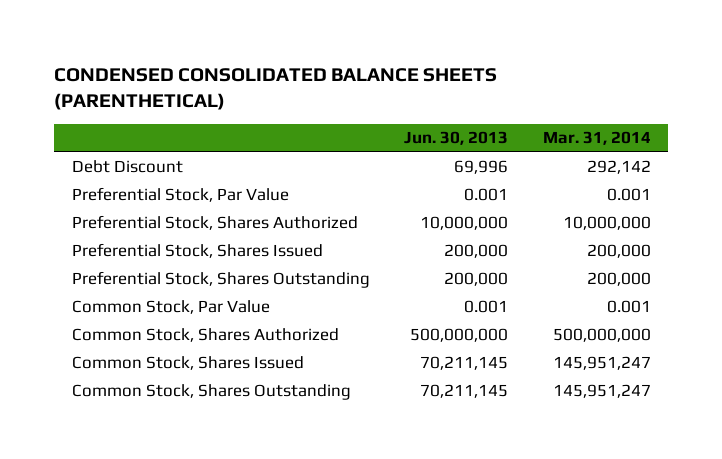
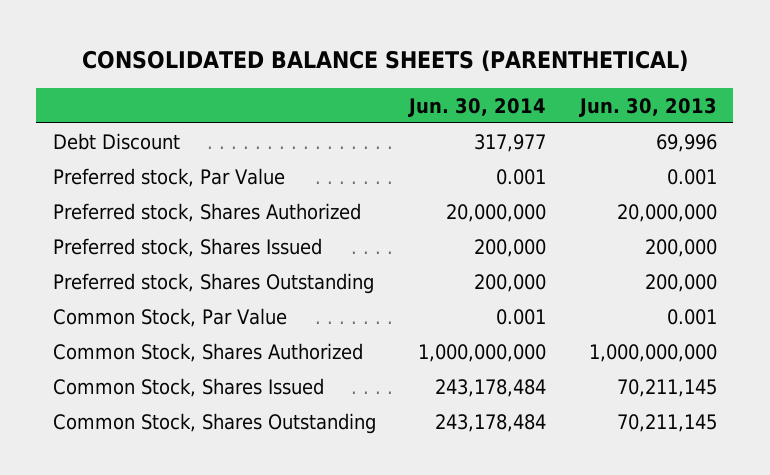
- CONDENSED CONSOLIDATED BALANCE SHEETS (PARENTHETICAL)
+ CONSOLIDATED BALANCE SHEETS (PARENTHETICAL)
- | Jun. 30, 2013 | Mar. 31, 2014
+ | Jun. 30, 2014 | Jun. 30, 2013
- Preferential Stock, Par Value | 0.001 | 0.001
- Preferential Stock, Shares Authorized | 10,000,000 | 10,000,000
- Preferential Stock, Shares Issued | 200,000 | 200,000
- Preferential Stock, Shares Outstanding | 200,000 | 200,000
+ Preferred stock, Par Value | 0.001 | 0.001
+ Preferred stock, Shares Authorized | 20,000,000 | 20,000,000
+ Preferred stock, Shares Issued | 200,000 | 200,000
+ Preferred stock, Shares Outstanding | 200,000 | 200,000
- Common Stock, Shares Authorized | 500,000,000 | 500,000,000
+ Common Stock, Shares Authorized | 1,000,000,000 | 1,000,000,000

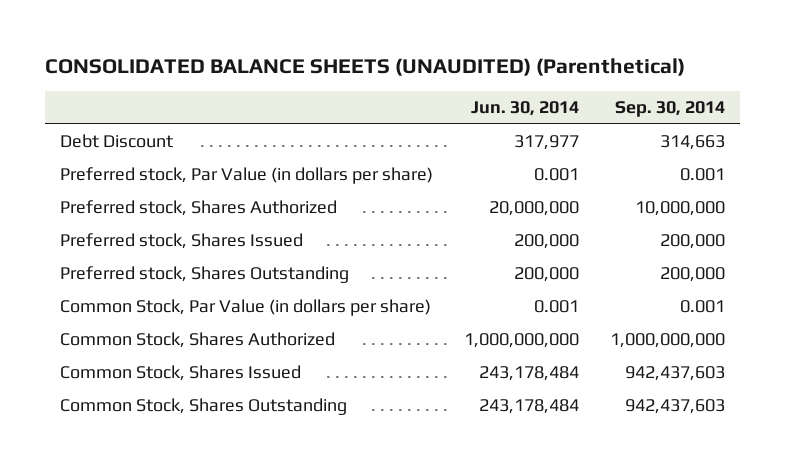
- CONSOLIDATED BALANCE SHEETS (PARENTHETICAL)
+ CONSOLIDATED BALANCE SHEETS (UNAUDITED) (Parenthetical)
- | Jun. 30, 2014 | Jun. 30, 2013
+ | Jun. 30, 2014 | Sep. 30, 2014
- Preferred stock, Par Value | 0.001 | 0.001
+ Preferred stock, Par Value (in dollars per share) | 0.001 | 0.001
- Common Stock, Par Value | 0.001 | 0.001
+ Common Stock, Par Value (in dollars per share) | 0.001 | 0.001

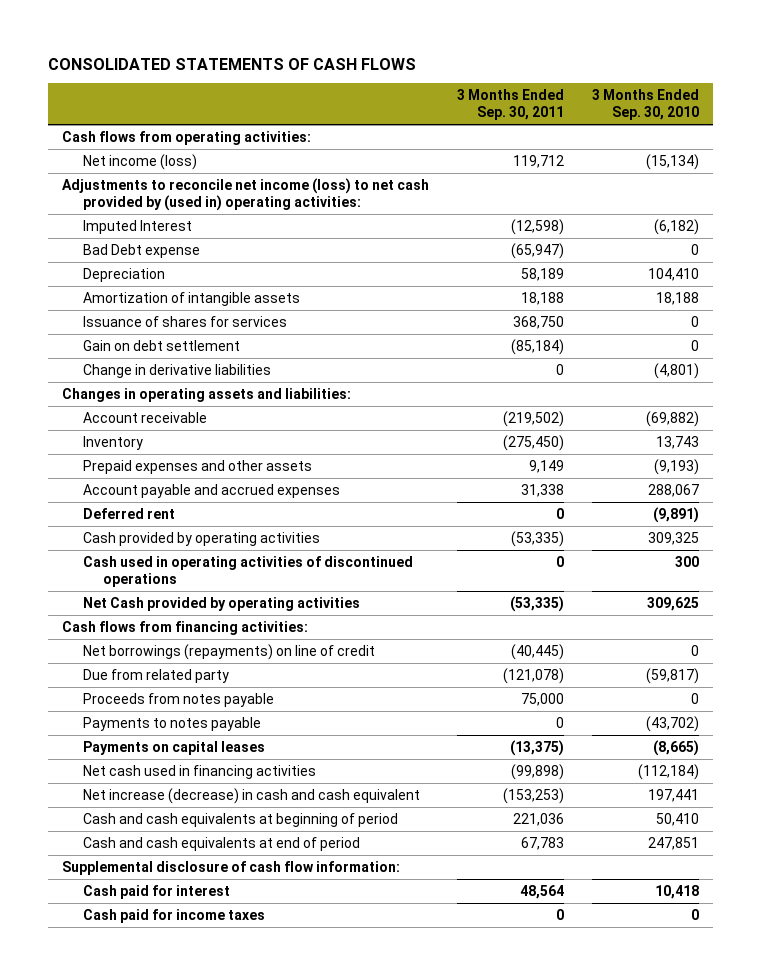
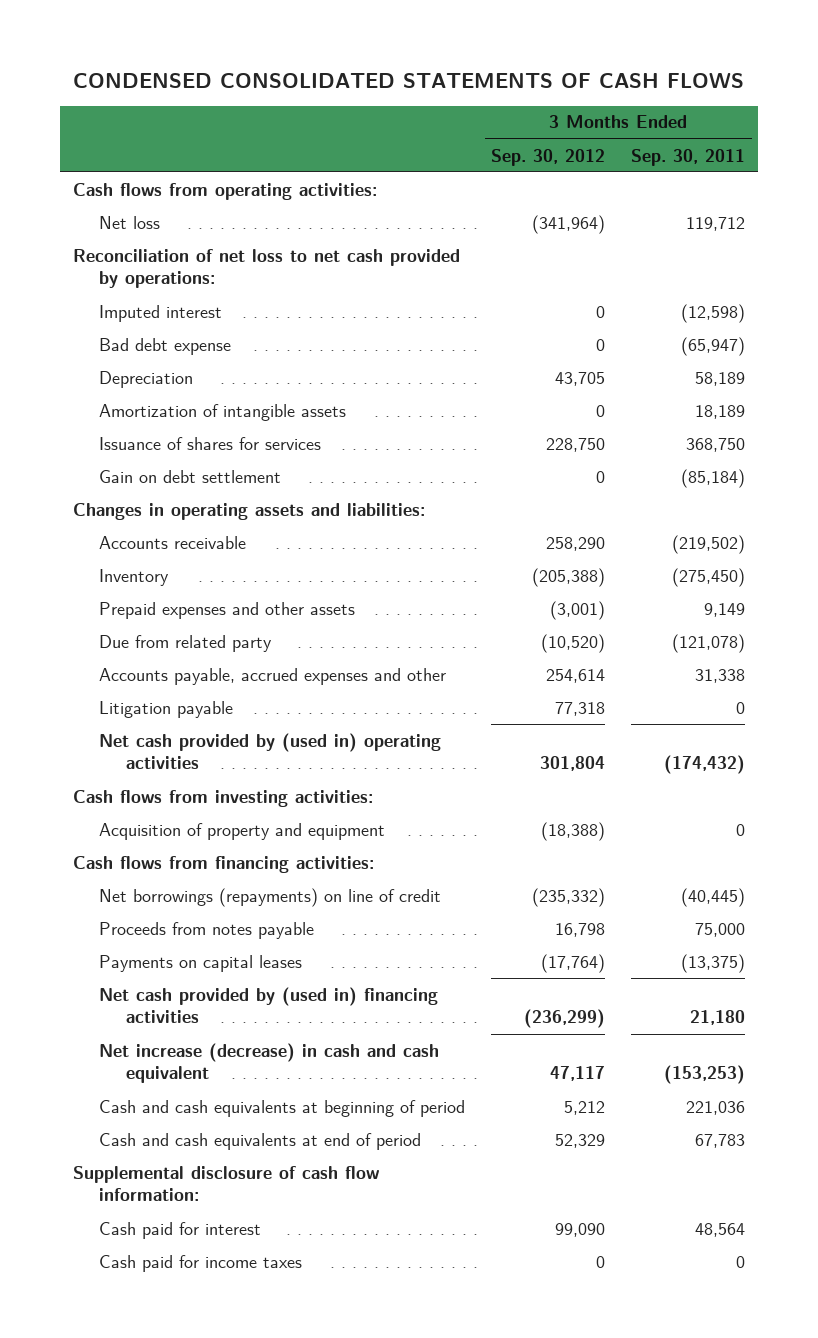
- CONSOLIDATED STATEMENTS OF CASH FLOWS
+ CONDENSED CONSOLIDATED STATEMENTS OF CASH FLOWS
- | 3 Months Ended Sep. 30, 2011 | 3 Months Ended Sep. 30, 2010
+ | 3 Months Ended Sep. 30, 2012 | 3 Months Ended Sep. 30, 2011
- Net income (loss) | 119,712 | (15,134)
- Adjustments to reconcile net income (loss) to net cash provided by (used in) operating activities:
- Imputed Interest | (12,598) | (6,182)
- Bad Debt expense | (65,947) | 0
+ Net loss | (341,964) | 119,712
+ Reconciliation of net loss to net cash provided by operations:
+ Imputed interest | 0 | (12,598)
+ Bad debt expense | 0 | (65,947)
- Amortization of intangible assets | 18,188 | 18,188
+ Amortization of intangible assets | 0 | 18,189
- Change in derivative liabilities | 0 | (4,801)
- Account receivable | (219,502) | (69,882)
+ Accounts receivable | 258,290 | (219,502)
- Account payable and accrued expenses | 31,338 | 288,067
- Deferred rent | 0 | (9,891)
- Cash provided by operating activities | (53,335) | 309,325
- Cash used in operating activities of discontinued operations | 0 | 300
- Net Cash provided by operating activities | (53,335) | 309,625
moved up: Due from related party | (10,520) | (121,078)
+ Accounts payable, accrued expenses and other | 254,614 | 31,338
+ Litigation payable | 77,318 | 0
+ Net cash provided by (used in) operating activities | 301,804 | (174,432)
+ Cash flows from investing activities:
+ Acquisition of property and equipment | (18,388) | 0
- Payments to notes payable | 0 | (43,702)
- Net cash used in financing activities | (99,898) | (112,184)
+ Net cash provided by (used in) financing activities | (236,299) | 21,180

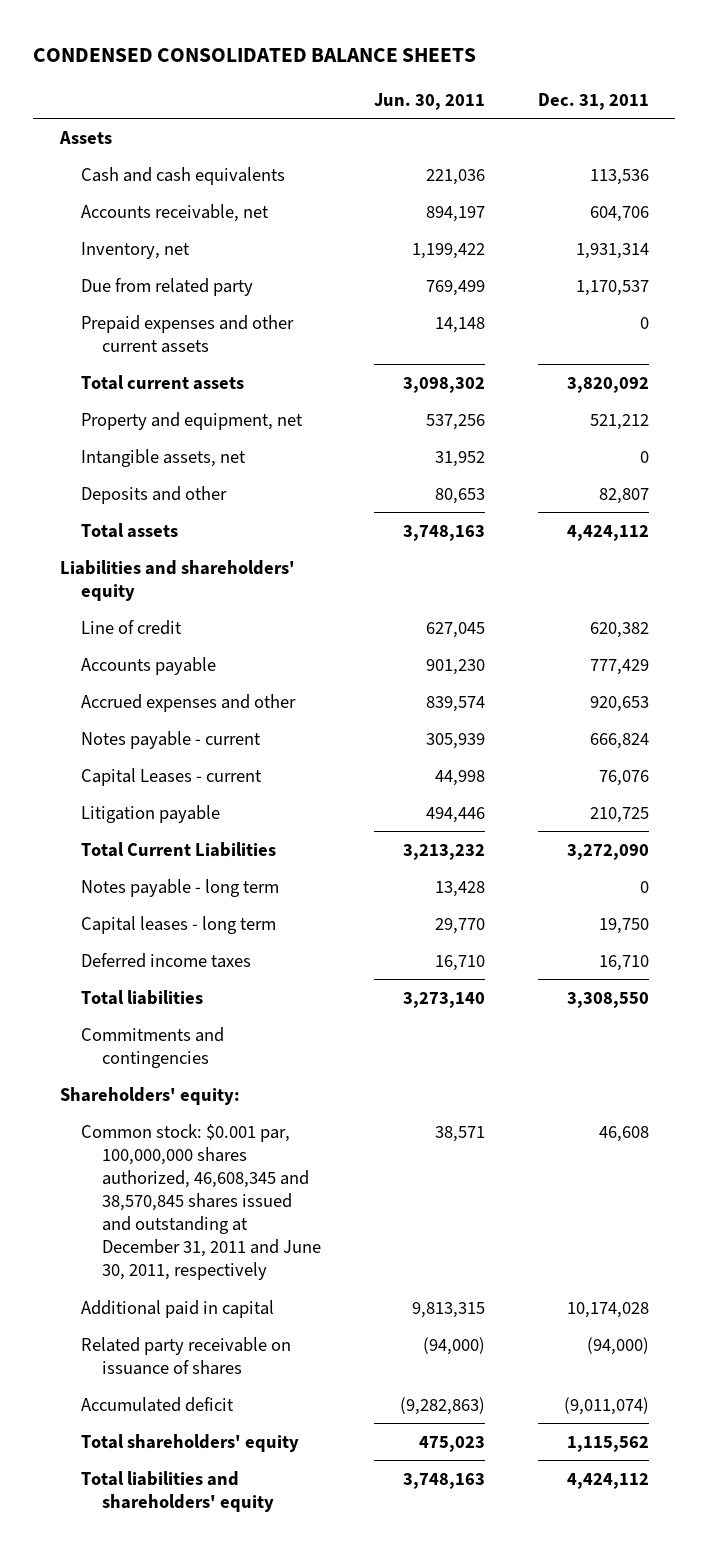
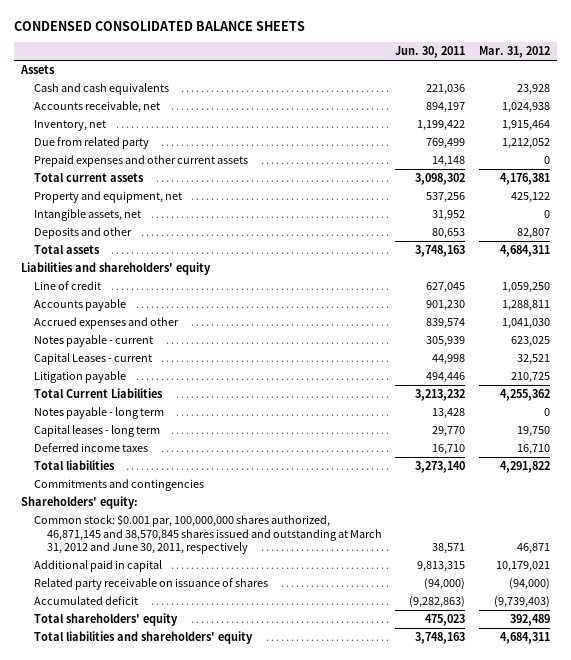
- | Jun. 30, 2011 | Dec. 31, 2011
+ | Jun. 30, 2011 | Mar. 31, 2012
- Common stock: $0.001 par, 100,000,000 shares authorized, 46,608,345 and 38,570,845 shares issued and outstanding at December 31, 2011 and June 30, 2011, respectively | 38,571 | 46,608
+ Common stock: $0.001 par, 100,000,000 shares authorized, 46,871,145 and 38,570,845 shares issued and outstanding at March 31, 2012 and June 30, 2011, respectively | 38,571 | 46,871

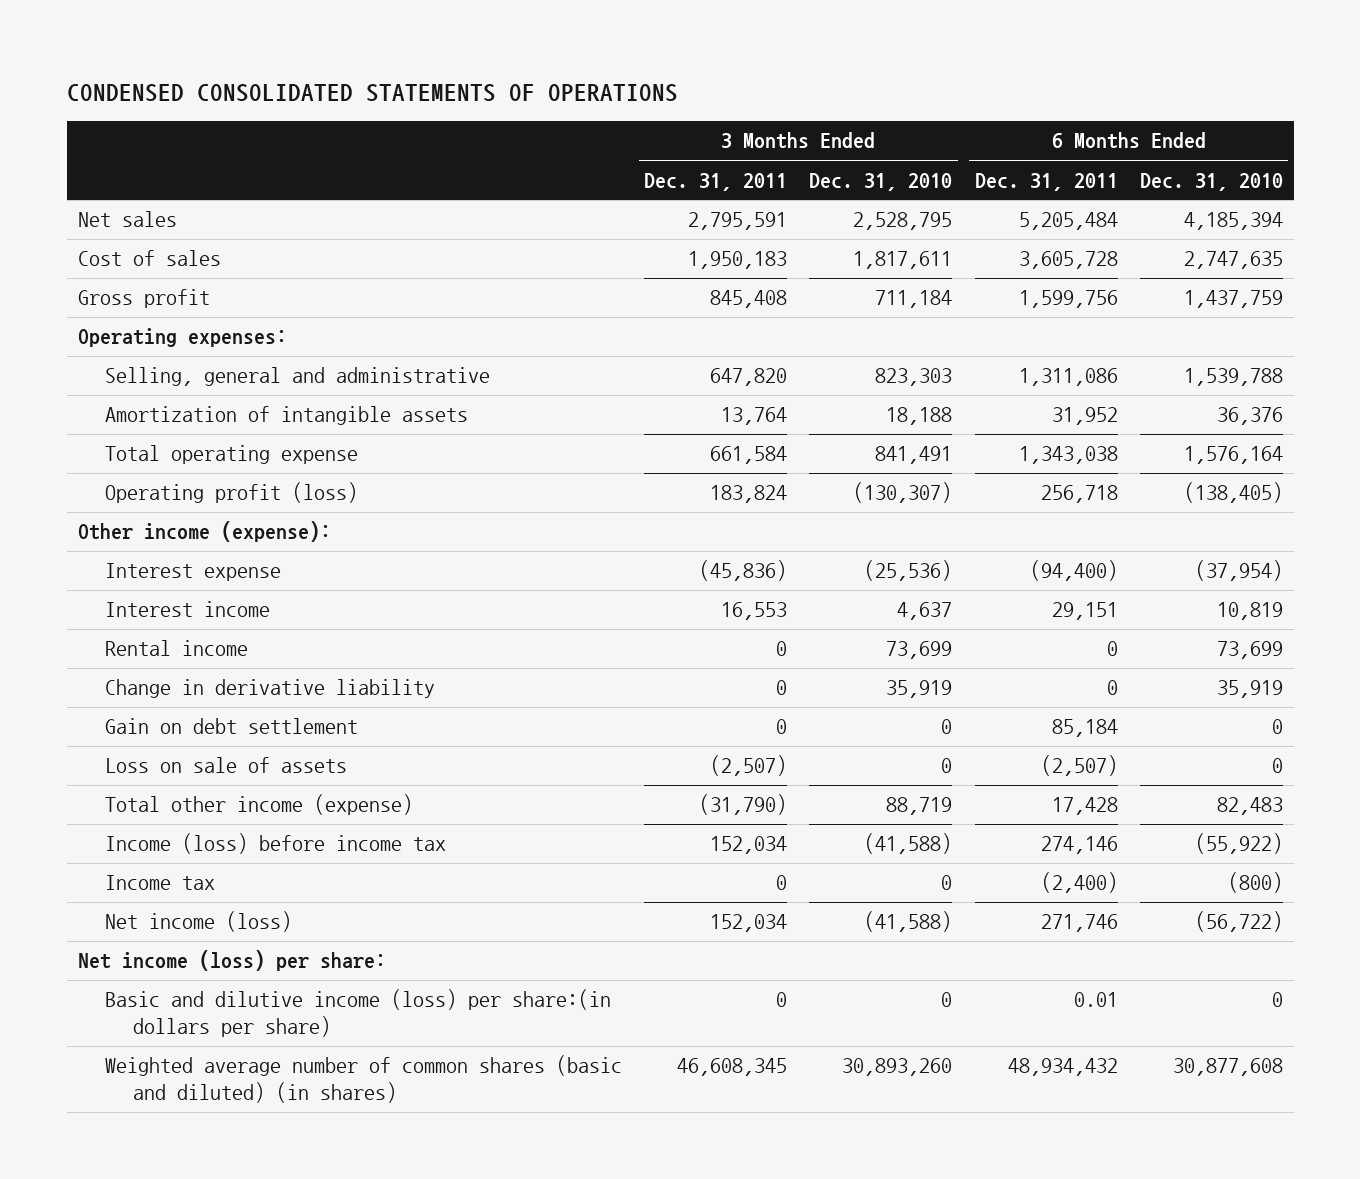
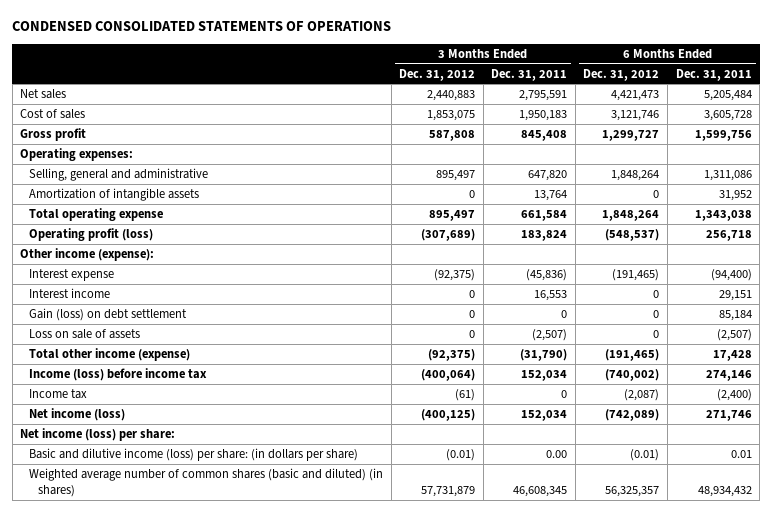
- | 3 Months Ended Dec. 31, 2011 | 3 Months Ended Dec. 31, 2010 | 6 Months Ended Dec. 31, 2011 | 6 Months Ended Dec. 31, 2010
+ | 3 Months Ended Dec. 31, 2012 | 3 Months Ended Dec. 31, 2011 | 6 Months Ended Dec. 31, 2012 | 6 Months Ended Dec. 31, 2011
- Rental income | 0 | 73,699 | 0 | 73,699
- Change in derivative liability | 0 | 35,919 | 0 | 35,919
- Gain on debt settlement | 0 | 0 | 85,184 | 0
+ Gain (loss) on debt settlement | 0 | 0 | 0 | 85,184
- Basic and dilutive income (loss) per share:(in dollars per share) | 0 | 0 | 0.01 | 0
+ Basic and dilutive income (loss) per share: (in dollars per share) | (0.01) | 0.00 | (0.01) | 0.01

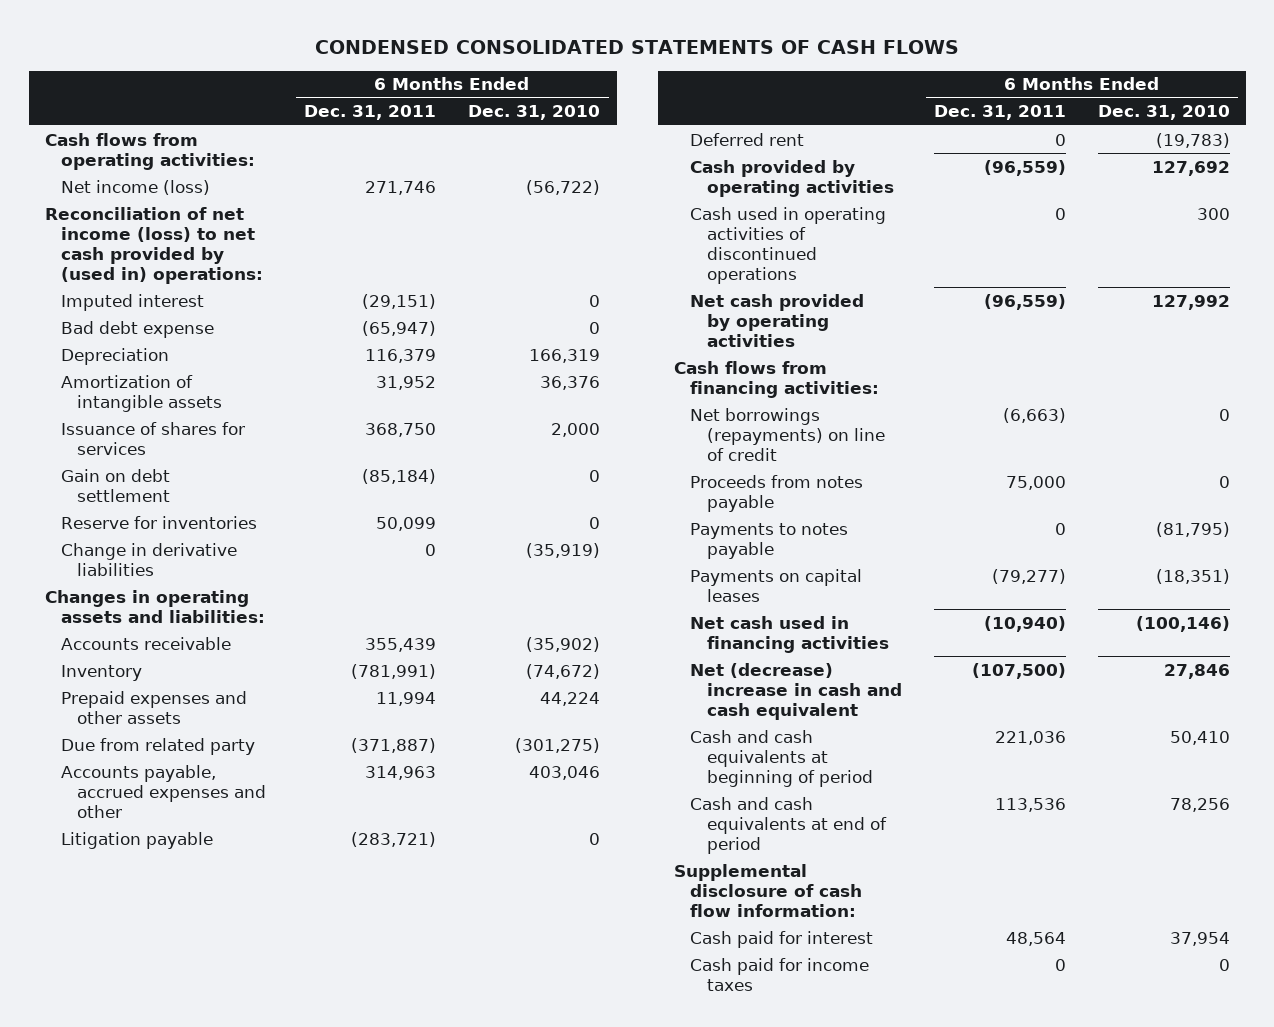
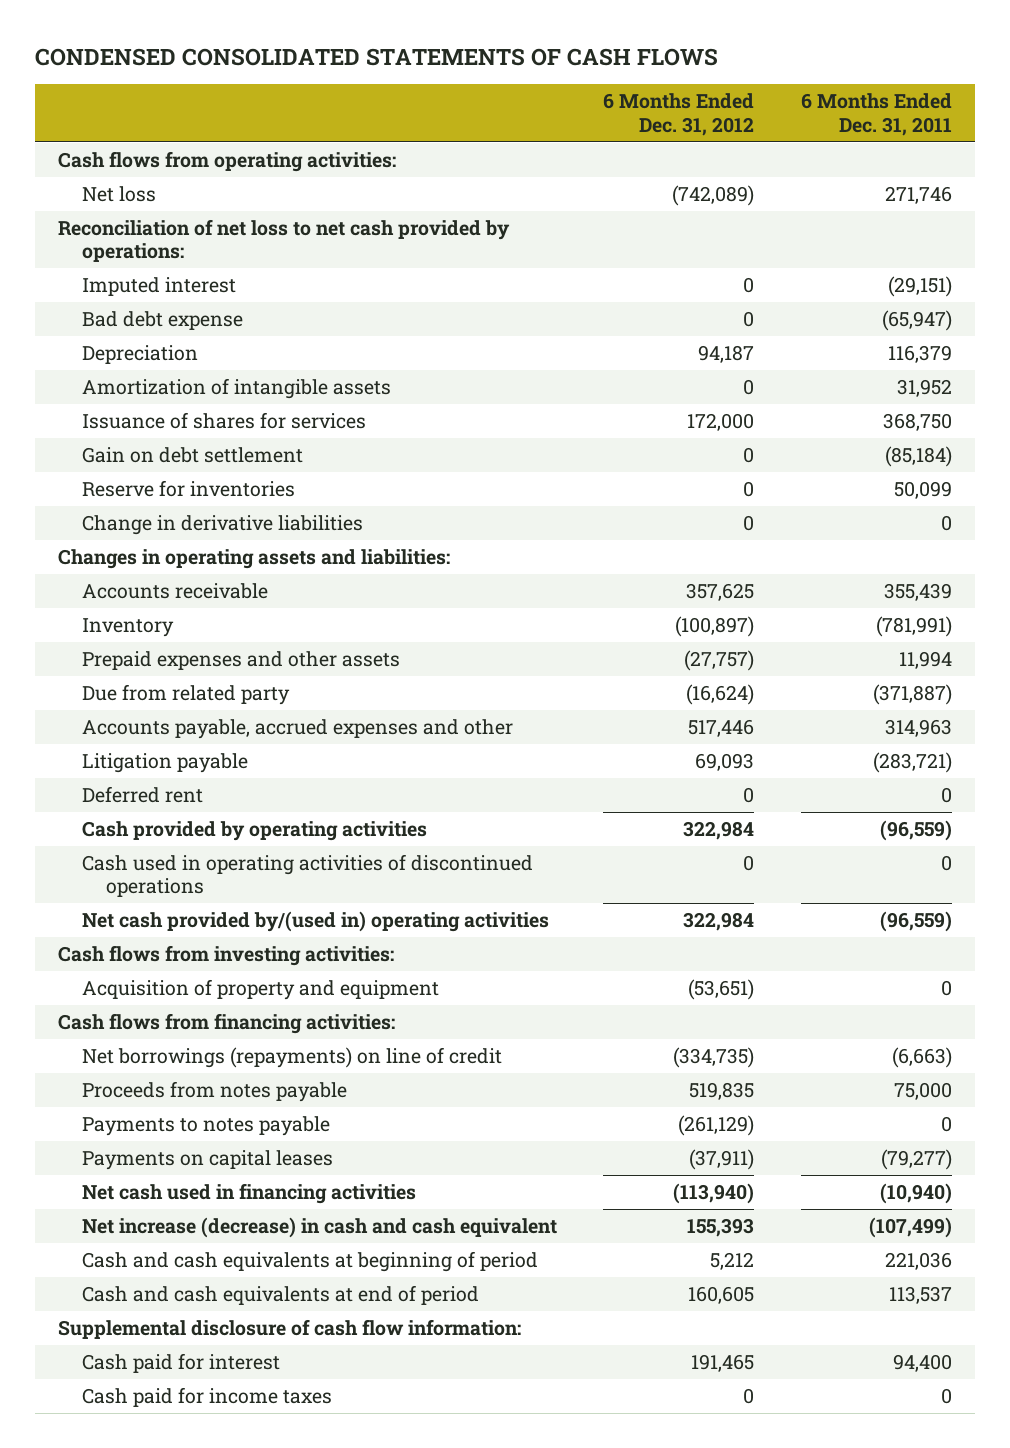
- | 6 Months Ended Dec. 31, 2011 | 6 Months Ended Dec. 31, 2010
+ | 6 Months Ended Dec. 31, 2012 | 6 Months Ended Dec. 31, 2011
- Net income (loss) | 271,746 | (56,722)
- Reconciliation of net income (loss) to net cash provided by (used in) operations:
+ Net loss | (742,089) | 271,746
+ Reconciliation of net loss to net cash provided by operations:
- Net cash provided by operating activities | (96,559) | 127,992
+ Net cash provided by/(used in) operating activities | 322,984 | (96,559)
+ Cash flows from investing activities:
+ Acquisition of property and equipment | (53,651) | 0
- Net (decrease) increase in cash and cash equivalent | (107,500) | 27,846
+ Net increase (decrease) in cash and cash equivalent | 155,393 | (107,499)
- Cash and cash equivalents at end of period | 113,536 | 78,256
+ Cash and cash equivalents at end of period | 160,605 | 113,537
- Cash paid for interest | 48,564 | 37,954
+ Cash paid for interest | 191,465 | 94,400

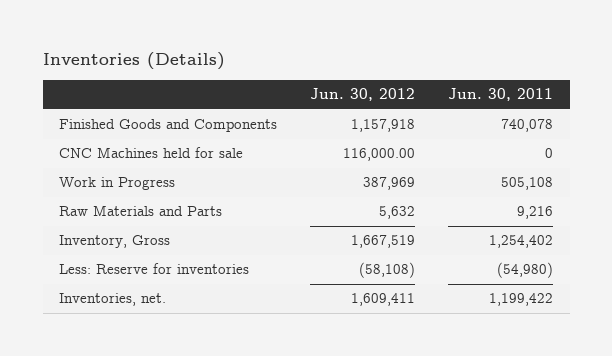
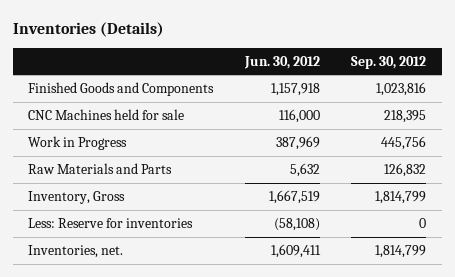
- | Jun. 30, 2012 | Jun. 30, 2011
+ | Jun. 30, 2012 | Sep. 30, 2012
- CNC Machines held for sale | 116,000.00 | 0
+ CNC Machines held for sale | 116,000 | 218,395

